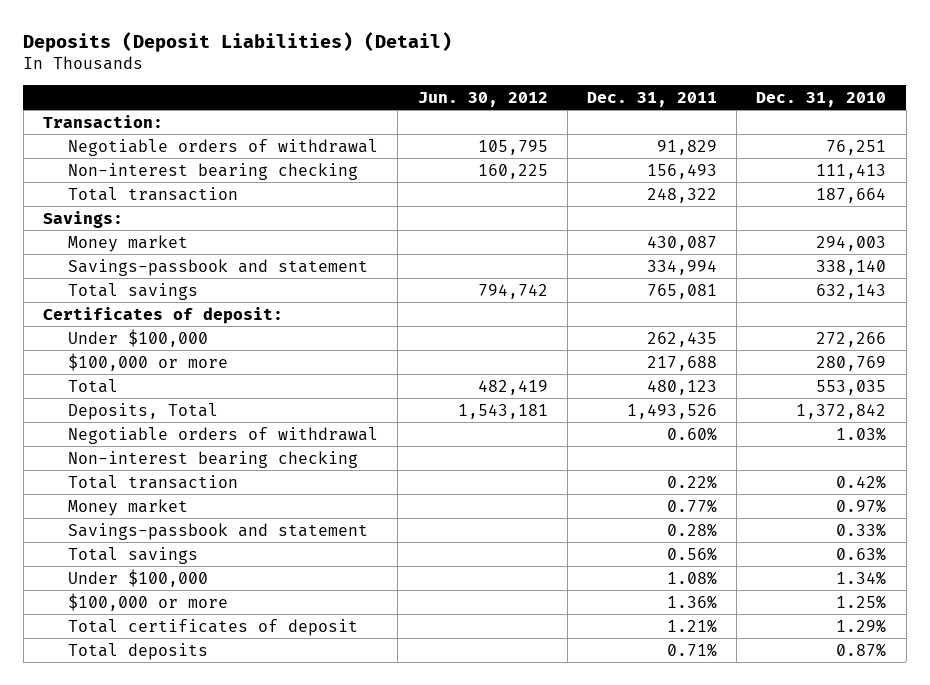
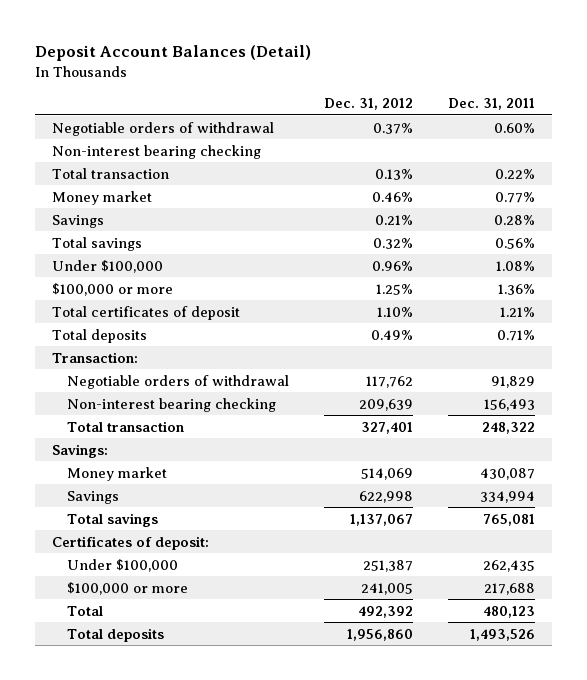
- Deposits (Deposit Liabilities) (Detail)
+ Deposit Account Balances (Detail)
- | Jun. 30, 2012 | Dec. 31, 2011 | Dec. 31, 2010
+ | Dec. 31, 2012 | Dec. 31, 2011
moved up: Negotiable orders of withdrawal | 0.37% | 0.60%
moved up: Non-interest bearing checking
moved up: Total transaction | 0.13% | 0.22%
moved up: Money market | 0.46% | 0.77%
+ Savings | 0.21% | 0.28%
moved up: Total savings | 0.32% | 0.56%
moved up: Under $100,000 | 0.96% | 1.08%
moved up: $100,000 or more | 1.25% | 1.36%
moved up: Total certificates of deposit | 1.10% | 1.21%
moved up: Total deposits | 0.49% | 0.71%
- Savings-passbook and statement | | 334,994 | 338,140
+ Savings | 622,998 | 334,994
- Deposits, Total | 1,543,181 | 1,493,526 | 1,372,842
- Savings-passbook and statement | | 0.28% | 0.33%
+ Total deposits | 1,956,860 | 1,493,526

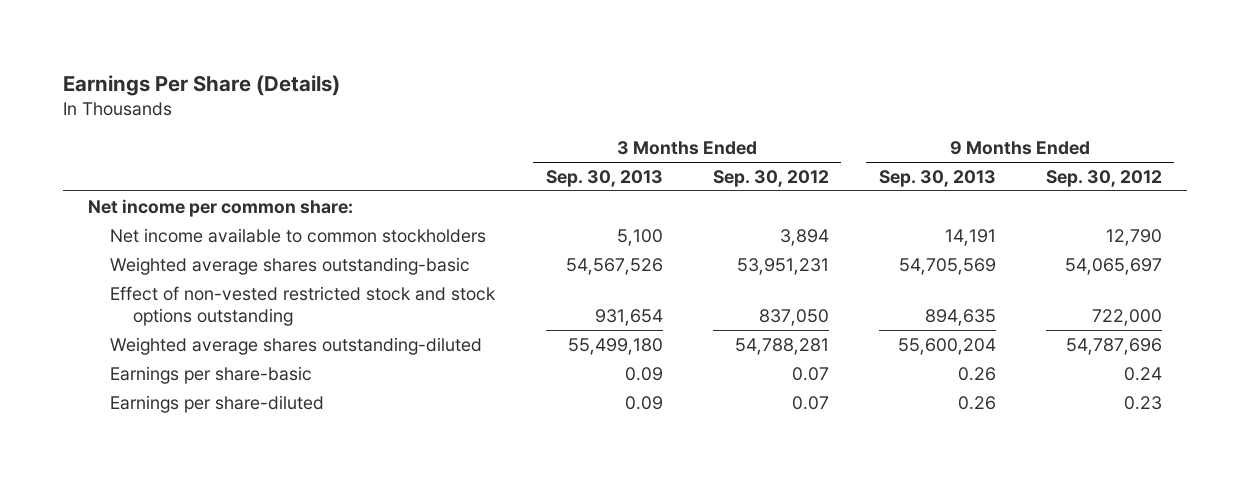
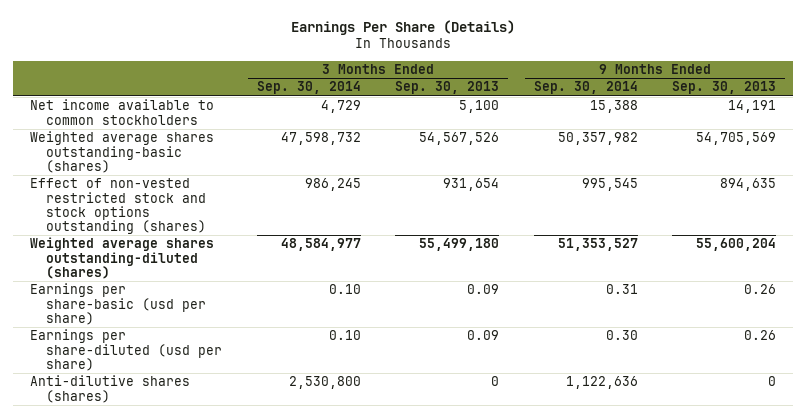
- | 3 Months Ended Sep. 30, 2013 | 3 Months Ended Sep. 30, 2012 | 9 Months Ended Sep. 30, 2013 | 9 Months Ended Sep. 30, 2012
+ | 3 Months Ended Sep. 30, 2014 | 3 Months Ended Sep. 30, 2013 | 9 Months Ended Sep. 30, 2014 | 9 Months Ended Sep. 30, 2013
- Net income per common share:
- Weighted average shares outstanding-basic | 54,567,526 | 53,951,231 | 54,705,569 | 54,065,697
- Effect of non-vested restricted stock and stock options outstanding | 931,654 | 837,050 | 894,635 | 722,000
- Weighted average shares outstanding-diluted | 55,499,180 | 54,788,281 | 55,600,204 | 54,787,696
- Earnings per share-basic | 0.09 | 0.07 | 0.26 | 0.24
- Earnings per share-diluted | 0.09 | 0.07 | 0.26 | 0.23
+ Weighted average shares outstanding-basic (shares) | 47,598,732 | 54,567,526 | 50,357,982 | 54,705,569
+ Effect of non-vested restricted stock and stock options outstanding (shares) | 986,245 | 931,654 | 995,545 | 894,635
+ Weighted average shares outstanding-diluted (shares) | 48,584,977 | 55,499,180 | 51,353,527 | 55,600,204
+ Earnings per share-basic (usd per share) | 0.10 | 0.09 | 0.31 | 0.26
+ Earnings per share-diluted (usd per share) | 0.10 | 0.09 | 0.30 | 0.26
+ Anti-dilutive shares (shares) | 2,530,800 | 0 | 1,122,636 | 0

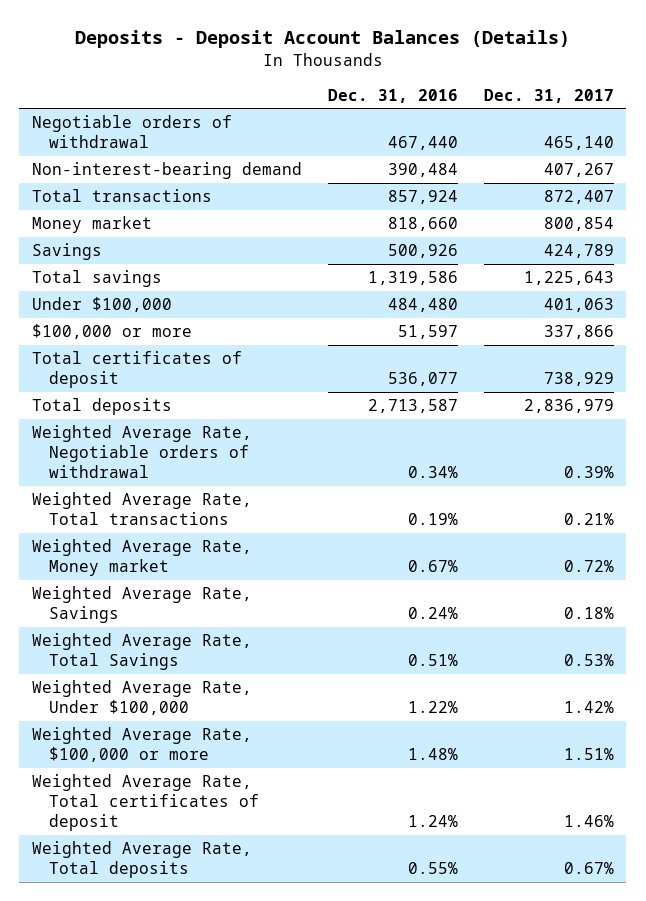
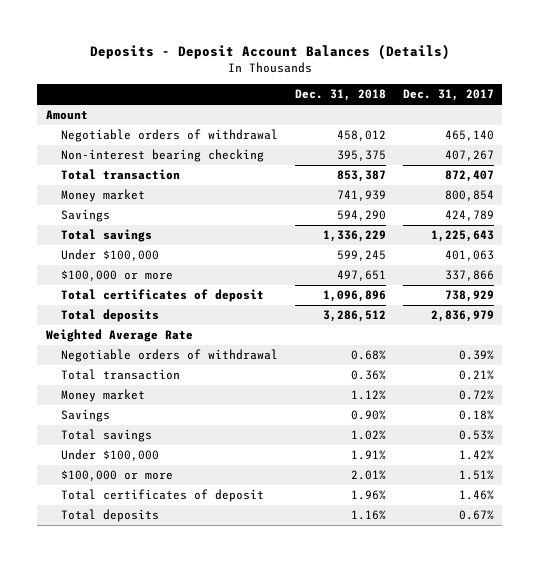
- | Dec. 31, 2016 | Dec. 31, 2017
+ | Dec. 31, 2018 | Dec. 31, 2017
+ Amount
- Non-interest-bearing demand | 390,484 | 407,267
- Total transactions | 857,924 | 872,407
+ Non-interest bearing checking | 395,375 | 407,267
+ Total transaction | 853,387 | 872,407
- Weighted Average Rate, Negotiable orders of withdrawal | 0.34% | 0.39%
- Weighted Average Rate, Total transactions | 0.19% | 0.21%
- Weighted Average Rate, Money market | 0.67% | 0.72%
- Weighted Average Rate, Savings | 0.24% | 0.18%
- Weighted Average Rate, Total Savings | 0.51% | 0.53%
- Weighted Average Rate, Under $100,000 | 1.22% | 1.42%
- Weighted Average Rate, $100,000 or more | 1.48% | 1.51%
- Weighted Average Rate, Total certificates of deposit | 1.24% | 1.46%
- Weighted Average Rate, Total deposits | 0.55% | 0.67%
+ Weighted Average Rate
+ Negotiable orders of withdrawal | 0.68% | 0.39%
+ Total transaction | 0.36% | 0.21%
+ Money market | 1.12% | 0.72%
+ Savings | 0.90% | 0.18%
+ Total savings | 1.02% | 0.53%
+ Under $100,000 | 1.91% | 1.42%
+ $100,000 or more | 2.01% | 1.51%
+ Total certificates of deposit | 1.96% | 1.46%
+ Total deposits | 1.16% | 0.67%

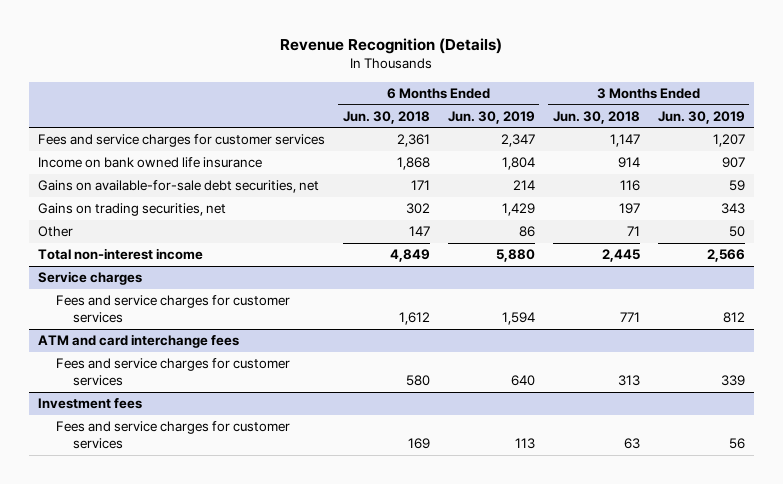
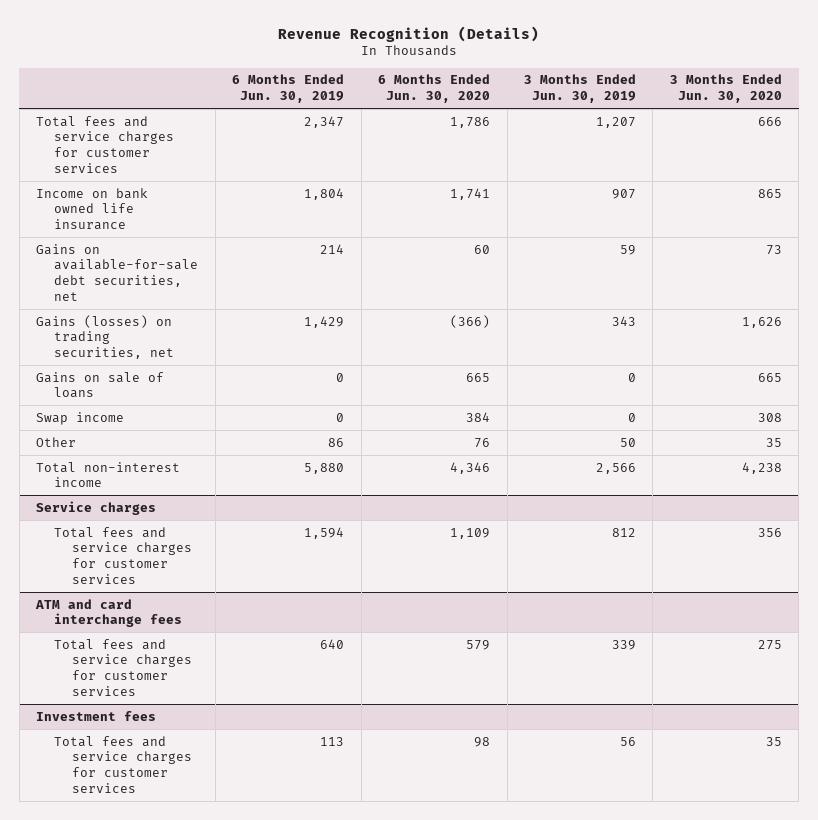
- | 6 Months Ended Jun. 30, 2018 | 6 Months Ended Jun. 30, 2019 | 3 Months Ended Jun. 30, 2018 | 3 Months Ended Jun. 30, 2019
+ | 6 Months Ended Jun. 30, 2019 | 6 Months Ended Jun. 30, 2020 | 3 Months Ended Jun. 30, 2019 | 3 Months Ended Jun. 30, 2020
- Fees and service charges for customer services | 2,361 | 2,347 | 1,147 | 1,207
+ Total fees and service charges for customer services | 2,347 | 1,786 | 1,207 | 666
- Gains on trading securities, net | 302 | 1,429 | 197 | 343
+ Gains (losses) on trading securities, net | 1,429 | (366) | 343 | 1,626
+ Gains on sale of loans | 0 | 665 | 0 | 665
+ Swap income | 0 | 384 | 0 | 308
@ Service charges
- Fees and service charges for customer services | 1,612 | 1,594 | 771 | 812
+ Total fees and service charges for customer services | 1,594 | 1,109 | 812 | 356
@ ATM and card interchange fees
- Fees and service charges for customer services | 580 | 640 | 313 | 339
+ Total fees and service charges for customer services | 640 | 579 | 339 | 275
@ Investment fees
- Fees and service charges for customer services | 169 | 113 | 63 | 56
+ Total fees and service charges for customer services | 113 | 98 | 56 | 35

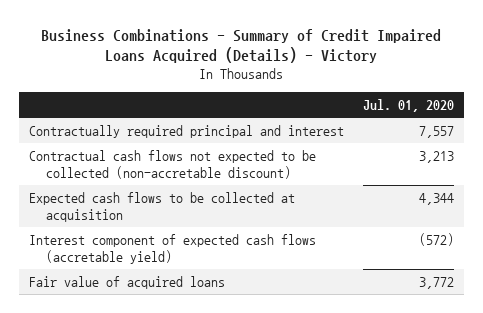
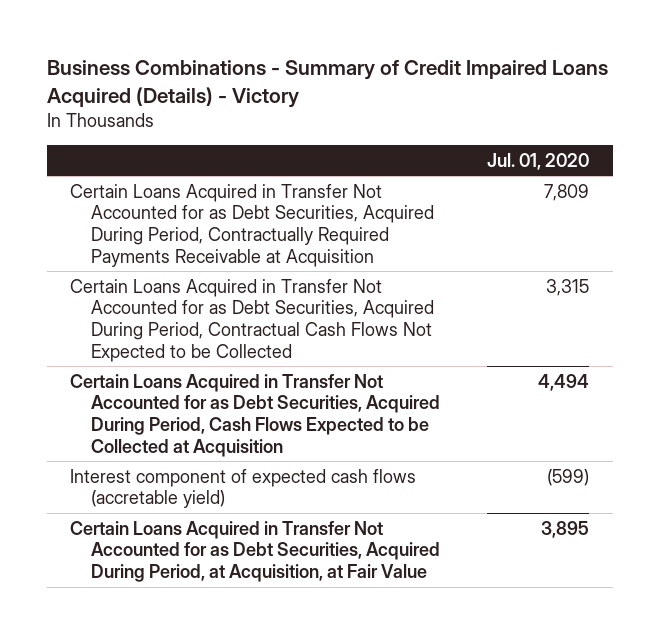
- Contractually required principal and interest | 7,557
- Contractual cash flows not expected to be collected (non-accretable discount) | 3,213
- Expected cash flows to be collected at acquisition | 4,344
- Interest component of expected cash flows (accretable yield) | (572)
- Fair value of acquired loans | 3,772
+ Certain Loans Acquired in Transfer Not Accounted for as Debt Securities, Acquired During Period, Contractually Required Payments Receivable at Acquisition | 7,809
+ Certain Loans Acquired in Transfer Not Accounted for as Debt Securities, Acquired During Period, Contractual Cash Flows Not Expected to be Collected | 3,315
+ Certain Loans Acquired in Transfer Not Accounted for as Debt Securities, Acquired During Period, Cash Flows Expected to be Collected at Acquisition | 4,494
+ Interest component of expected cash flows (accretable yield) | (599)
+ Certain Loans Acquired in Transfer Not Accounted for as Debt Securities, Acquired During Period, at Acquisition, at Fair Value | 3,895

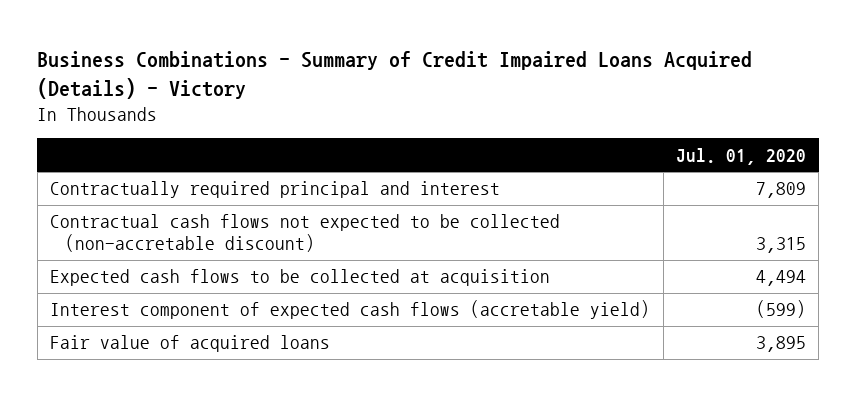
- Certain Loans Acquired in Transfer Not Accounted for as Debt Securities, Acquired During Period, Contractually Required Payments Receivable at Acquisition | 7,809
- Certain Loans Acquired in Transfer Not Accounted for as Debt Securities, Acquired During Period, Contractual Cash Flows Not Expected to be Collected | 3,315
- Certain Loans Acquired in Transfer Not Accounted for as Debt Securities, Acquired During Period, Cash Flows Expected to be Collected at Acquisition | 4,494
+ Contractually required principal and interest | 7,809
+ Contractual cash flows not expected to be collected (non-accretable discount) | 3,315
+ Expected cash flows to be collected at acquisition | 4,494
- Certain Loans Acquired in Transfer Not Accounted for as Debt Securities, Acquired During Period, at Acquisition, at Fair Value | 3,895
+ Fair value of acquired loans | 3,895

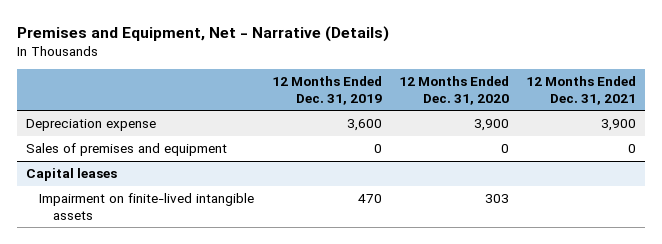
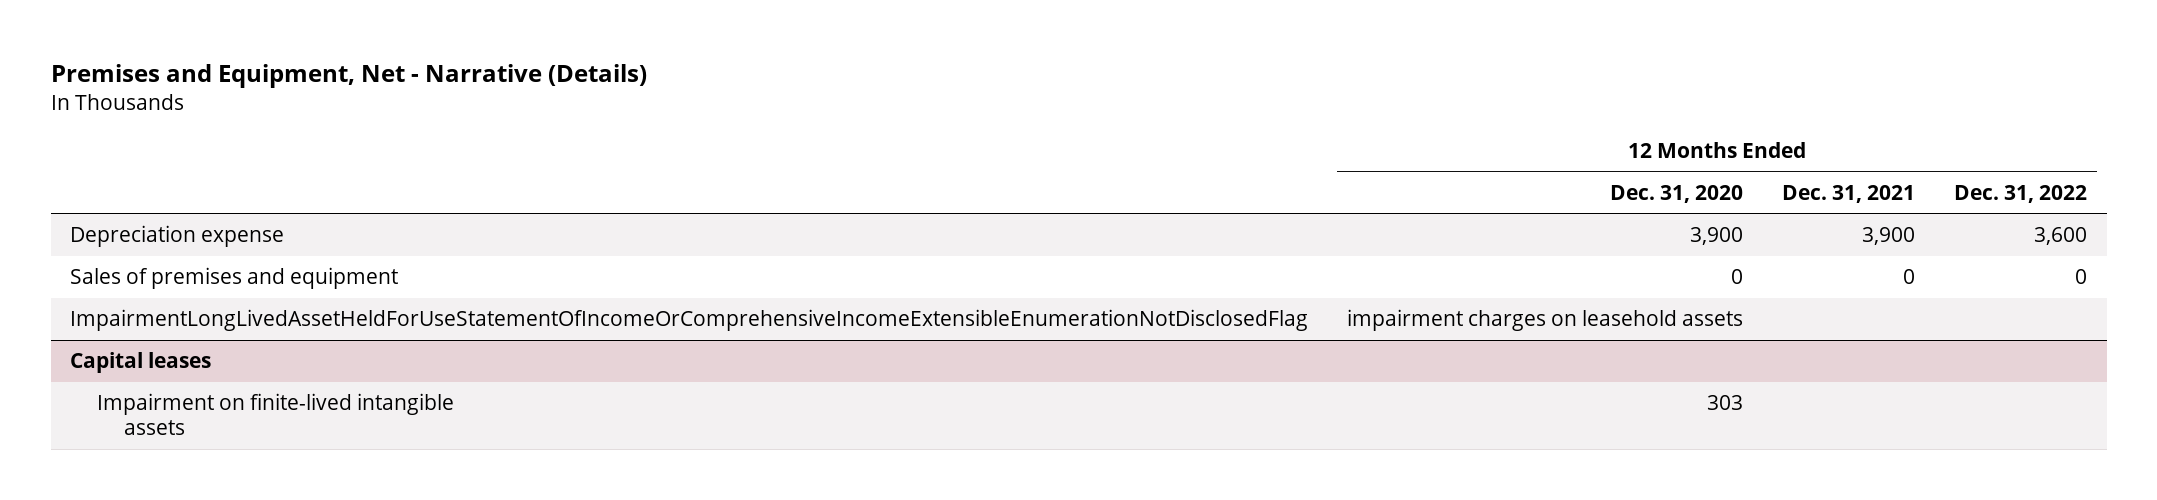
- | 12 Months Ended Dec. 31, 2019 | 12 Months Ended Dec. 31, 2020 | 12 Months Ended Dec. 31, 2021
+ | 12 Months Ended Dec. 31, 2020 | 12 Months Ended Dec. 31, 2021 | 12 Months Ended Dec. 31, 2022
+ ImpairmentLongLivedAssetHeldForUseStatementOfIncomeOrComprehensiveIncomeExtensibleEnumerationNotDisclosedFlag | impairment charges on leasehold assets | |

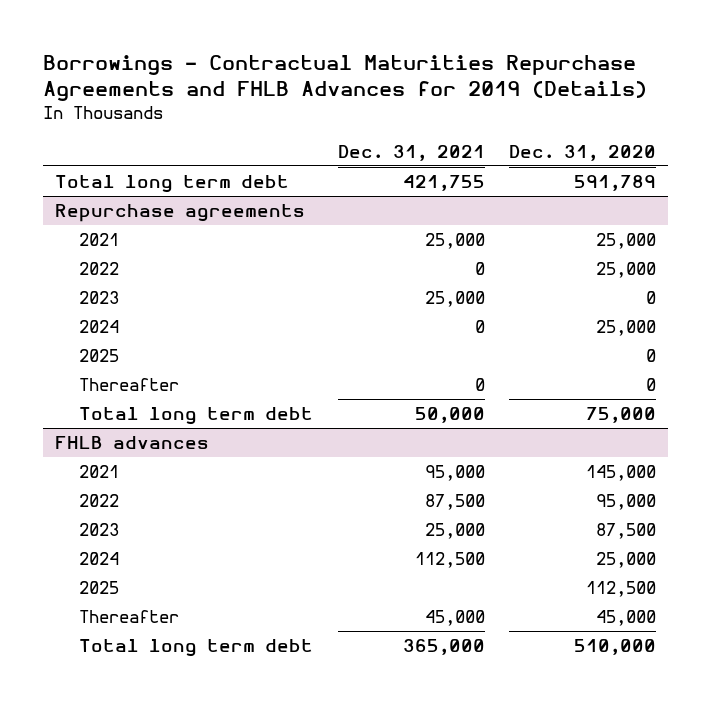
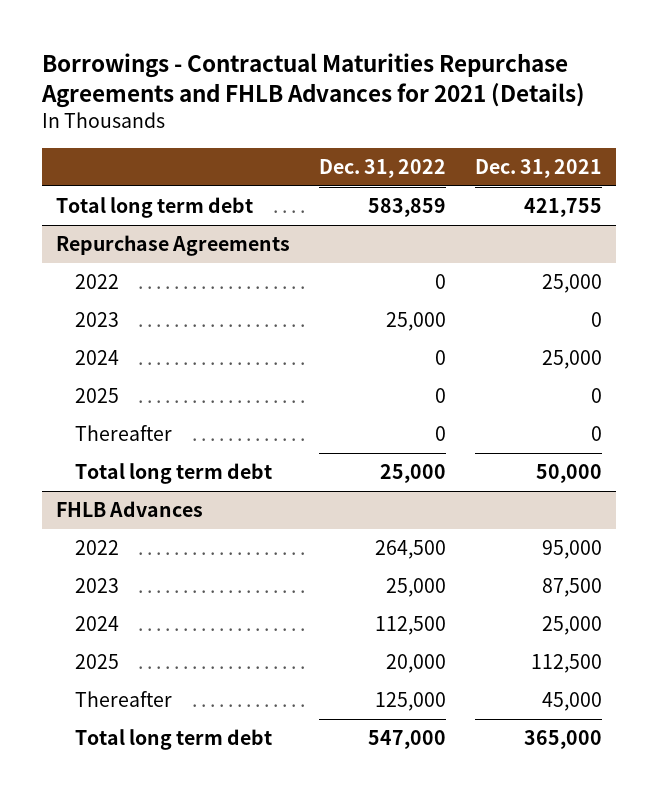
- Borrowings - Contractual Maturities Repurchase Agreements and FHLB Advances for 2019 (Details)
+ Borrowings - Contractual Maturities Repurchase Agreements and FHLB Advances for 2021 (Details)
- | Dec. 31, 2021 | Dec. 31, 2020
+ | Dec. 31, 2022 | Dec. 31, 2021
- Repurchase agreements
- 2021 | 25,000 | 25,000
- 2022 | 0 | 25,000
- 2023 | 25,000 | 0
- 2024 | 0 | 25,000
- 2025 | | 0
+ Repurchase Agreements
+ 2022 | 0 | 25,000
+ 2023 | 25,000 | 0
+ 2024 | 0 | 25,000
+ 2025 | 0 | 0
- FHLB advances
- 2021 | 95,000 | 145,000
- 2022 | 87,500 | 95,000
- 2023 | 25,000 | 87,500
- 2024 | 112,500 | 25,000
- 2025 | | 112,500
+ FHLB Advances
+ 2022 | 264,500 | 95,000
+ 2023 | 25,000 | 87,500
+ 2024 | 112,500 | 25,000
+ 2025 | 20,000 | 112,500

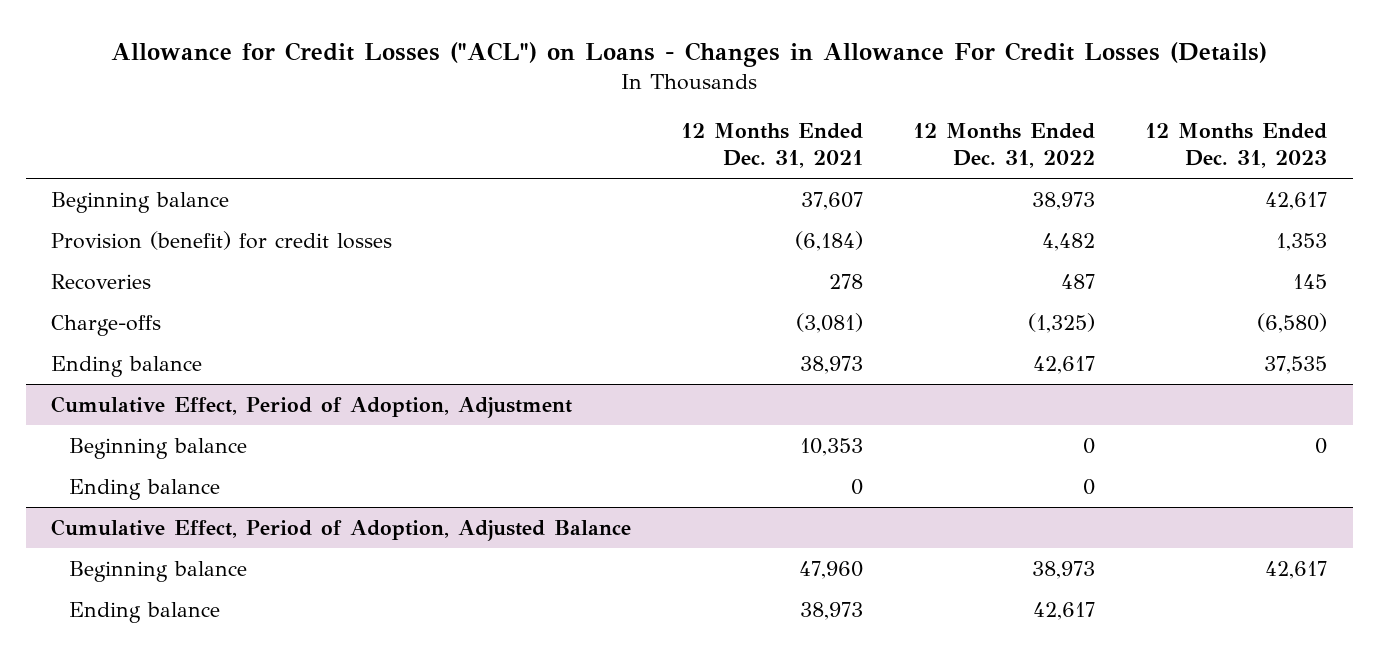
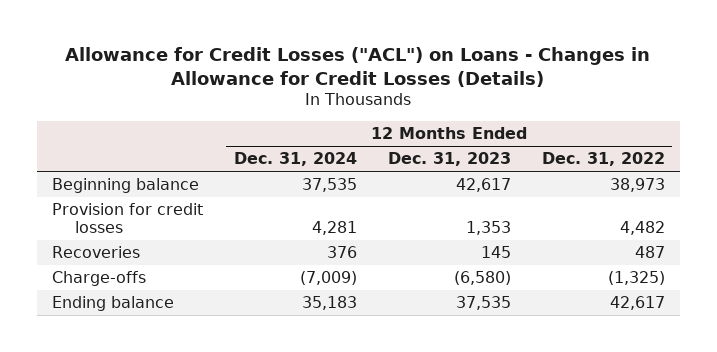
- Allowance for Credit Losses ("ACL") on Loans - Changes in Allowance For Credit Losses (Details)
+ Allowance for Credit Losses ("ACL") on Loans - Changes in Allowance for Credit Losses (Details)
- | 12 Months Ended Dec. 31, 2021 | 12 Months Ended Dec. 31, 2022 | 12 Months Ended Dec. 31, 2023
+ | 12 Months Ended Dec. 31, 2024 | 12 Months Ended Dec. 31, 2023 | 12 Months Ended Dec. 31, 2022
- Provision (benefit) for credit losses | (6,184) | 4,482 | 1,353
+ Provision for credit losses | 4,281 | 1,353 | 4,482
- Cumulative Effect, Period of Adoption, Adjustment
- Beginning balance | 10,353 | 0 | 0
- Ending balance | 0 | 0 |
- Cumulative Effect, Period of Adoption, Adjusted Balance
- Beginning balance | 47,960 | 38,973 | 42,617
- Ending balance | 38,973 | 42,617 |

